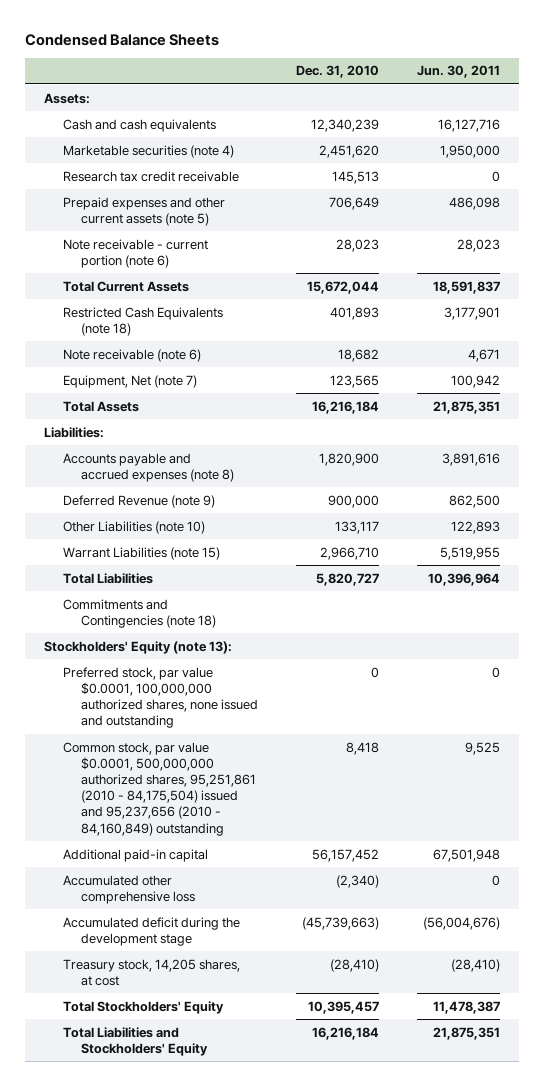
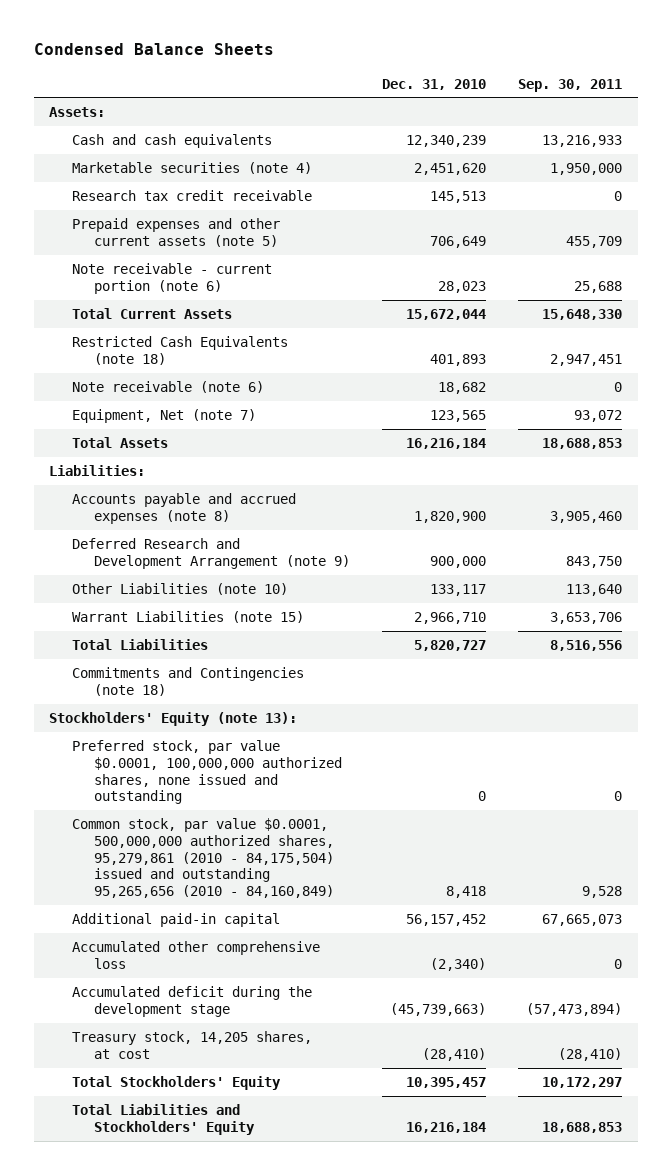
- | Dec. 31, 2010 | Jun. 30, 2011
+ | Dec. 31, 2010 | Sep. 30, 2011
- Deferred Revenue (note 9) | 900,000 | 862,500
+ Deferred Research and Development Arrangement (note 9) | 900,000 | 843,750
- Common stock, par value $0.0001, 500,000,000 authorized shares, 95,251,861 (2010 - 84,175,504) issued and 95,237,656 (2010 - 84,160,849) outstanding | 8,418 | 9,525
+ Common stock, par value $0.0001, 500,000,000 authorized shares, 95,279,861 (2010 - 84,175,504) issued and outstanding 95,265,656 (2010 - 84,160,849) | 8,418 | 9,528

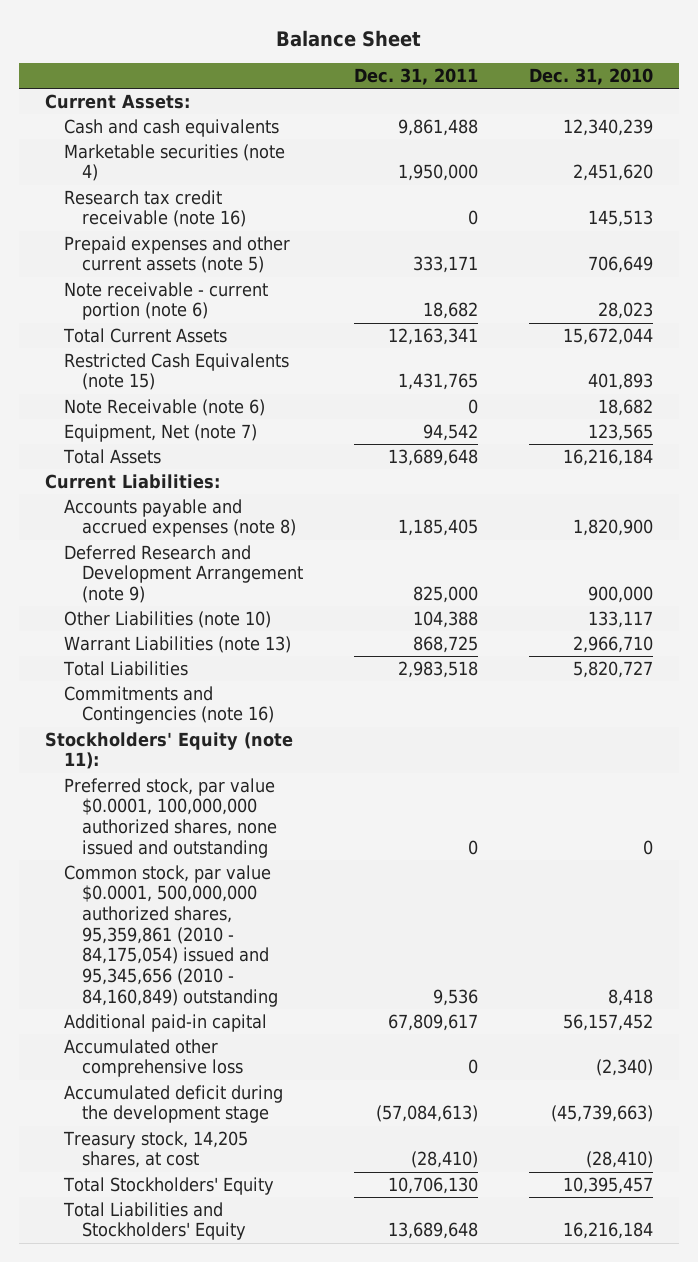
- Condensed Balance Sheets
+ Balance Sheet
- | Dec. 31, 2010 | Sep. 30, 2011
+ | Dec. 31, 2011 | Dec. 31, 2010
- Assets:
+ Current Assets:
- Research tax credit receivable | 145,513 | 0
+ Research tax credit receivable (note 16) | 0 | 145,513
- Restricted Cash Equivalents (note 18) | 401,893 | 2,947,451
- Note receivable (note 6) | 18,682 | 0
+ Restricted Cash Equivalents (note 15) | 1,431,765 | 401,893
+ Note Receivable (note 6) | 0 | 18,682
- Liabilities:
+ Current Liabilities:
- Warrant Liabilities (note 15) | 2,966,710 | 3,653,706
+ Warrant Liabilities (note 13) | 868,725 | 2,966,710
- Commitments and Contingencies (note 18)
- Stockholders' Equity (note 13):
+ Commitments and Contingencies (note 16)
+ Stockholders' Equity (note 11):
- Common stock, par value $0.0001, 500,000,000 authorized shares, 95,279,861 (2010 - 84,175,504) issued and outstanding 95,265,656 (2010 - 84,160,849) | 8,418 | 9,528
+ Common stock, par value $0.0001, 500,000,000 authorized shares, 95,359,861 (2010 - 84,175,054) issued and 95,345,656 (2010 - 84,160,849) outstanding | 9,536 | 8,418

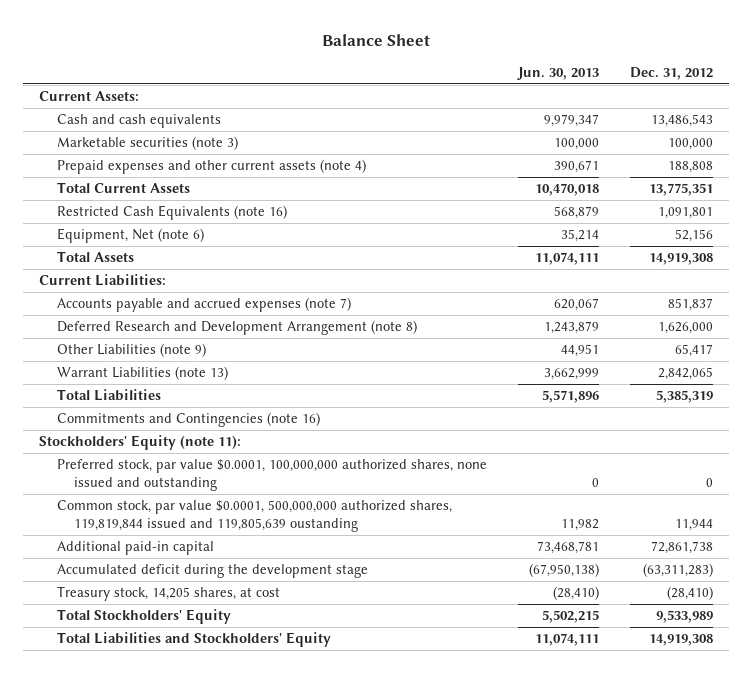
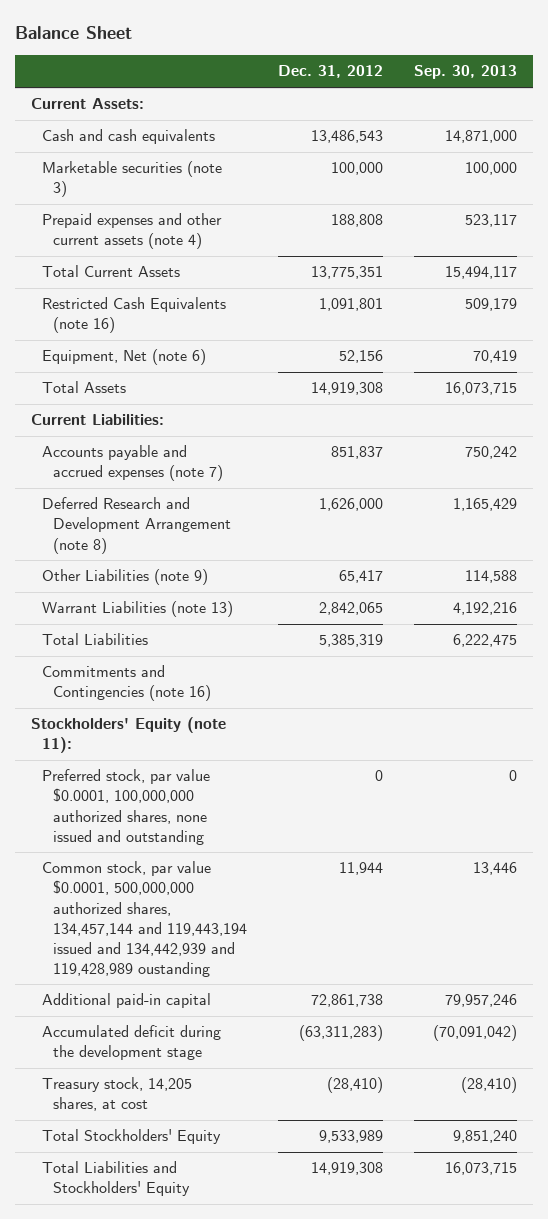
- | Jun. 30, 2013 | Dec. 31, 2012
+ | Dec. 31, 2012 | Sep. 30, 2013
- Common stock, par value $0.0001, 500,000,000 authorized shares, 119,819,844 issued and 119,805,639 oustanding | 11,982 | 11,944
+ Common stock, par value $0.0001, 500,000,000 authorized shares, 134,457,144 and 119,443,194 issued and 134,442,939 and 119,428,989 oustanding | 11,944 | 13,446

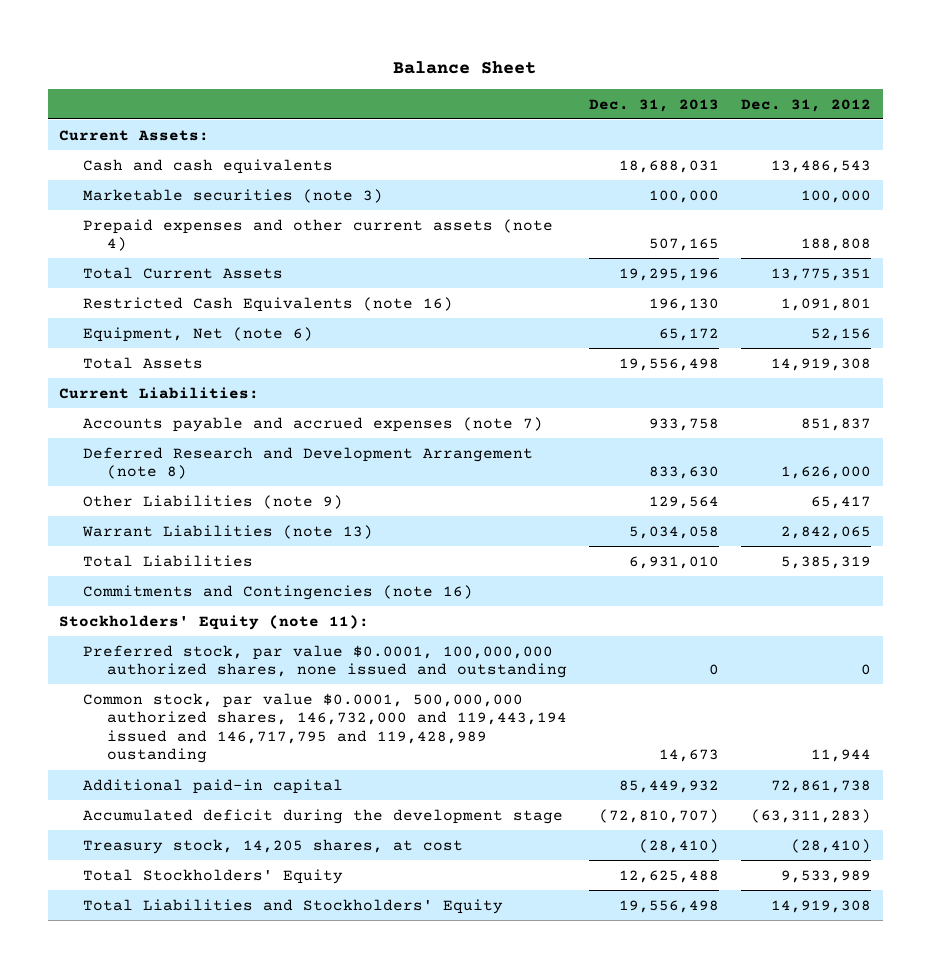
- | Dec. 31, 2012 | Sep. 30, 2013
+ | Dec. 31, 2013 | Dec. 31, 2012
- Common stock, par value $0.0001, 500,000,000 authorized shares, 134,457,144 and 119,443,194 issued and 134,442,939 and 119,428,989 oustanding | 11,944 | 13,446
+ Common stock, par value $0.0001, 500,000,000 authorized shares, 146,732,000 and 119,443,194 issued and 146,717,795 and 119,428,989 oustanding | 14,673 | 11,944

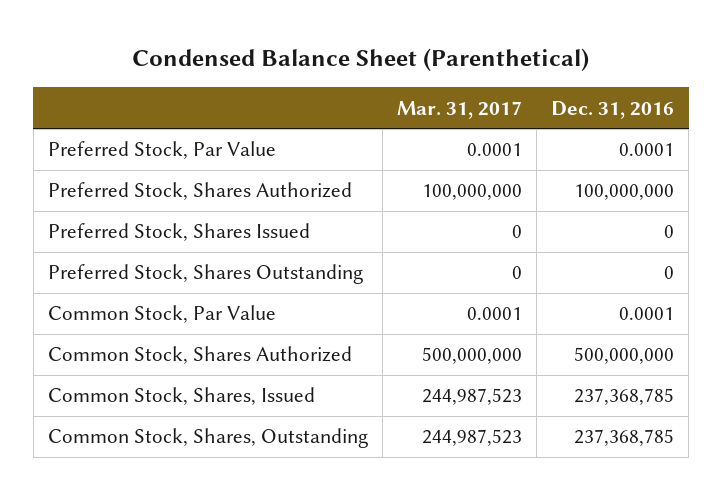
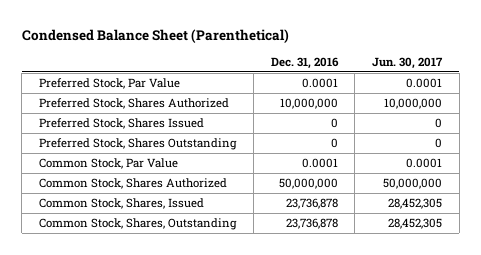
- | Mar. 31, 2017 | Dec. 31, 2016
+ | Dec. 31, 2016 | Jun. 30, 2017
- Preferred Stock, Shares Authorized | 100,000,000 | 100,000,000
+ Preferred Stock, Shares Authorized | 10,000,000 | 10,000,000
- Common Stock, Shares Authorized | 500,000,000 | 500,000,000
- Common Stock, Shares, Issued | 244,987,523 | 237,368,785
- Common Stock, Shares, Outstanding | 244,987,523 | 237,368,785
+ Common Stock, Shares Authorized | 50,000,000 | 50,000,000
+ Common Stock, Shares, Issued | 23,736,878 | 28,452,305
+ Common Stock, Shares, Outstanding | 23,736,878 | 28,452,305

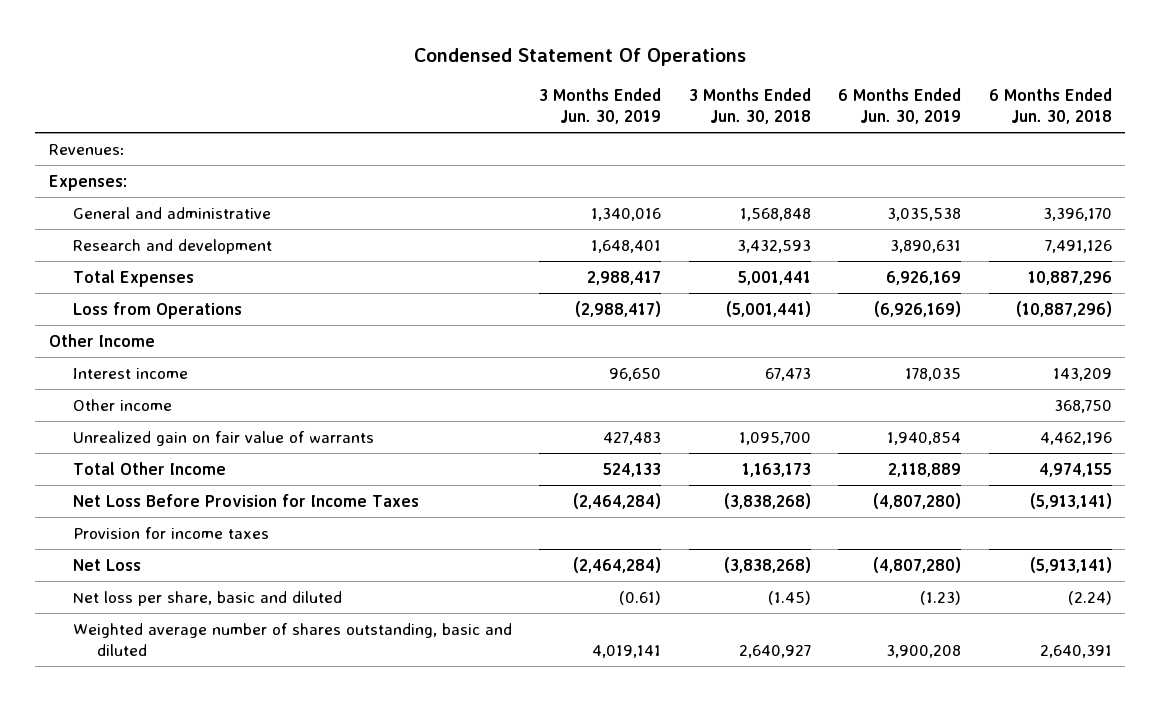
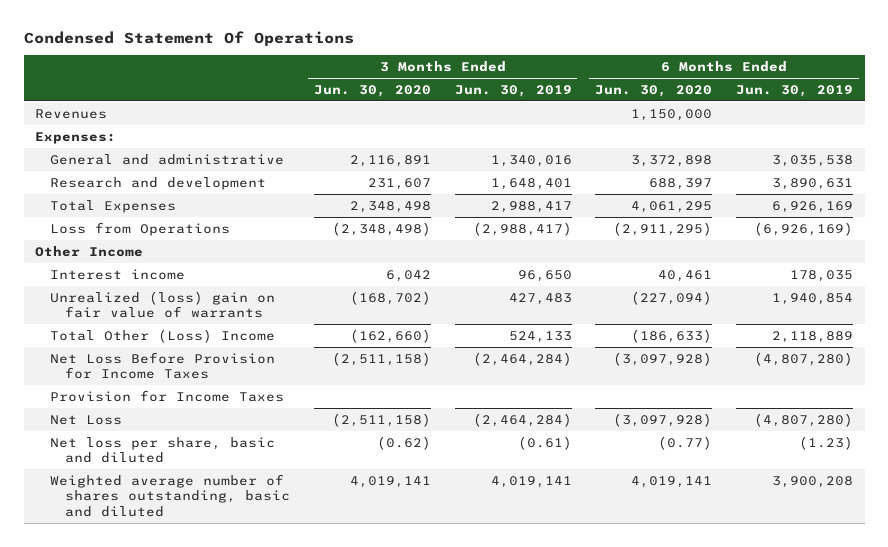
- | 3 Months Ended Jun. 30, 2019 | 3 Months Ended Jun. 30, 2018 | 6 Months Ended Jun. 30, 2019 | 6 Months Ended Jun. 30, 2018
+ | 3 Months Ended Jun. 30, 2020 | 3 Months Ended Jun. 30, 2019 | 6 Months Ended Jun. 30, 2020 | 6 Months Ended Jun. 30, 2019
- Revenues:
+ Revenues | | | 1,150,000 |
- Other income | | | | 368,750
- Unrealized gain on fair value of warrants | 427,483 | 1,095,700 | 1,940,854 | 4,462,196
- Total Other Income | 524,133 | 1,163,173 | 2,118,889 | 4,974,155
+ Unrealized (loss) gain on fair value of warrants | (168,702) | 427,483 | (227,094) | 1,940,854
+ Total Other (Loss) Income | (162,660) | 524,133 | (186,633) | 2,118,889
- Provision for income taxes
+ Provision for Income Taxes

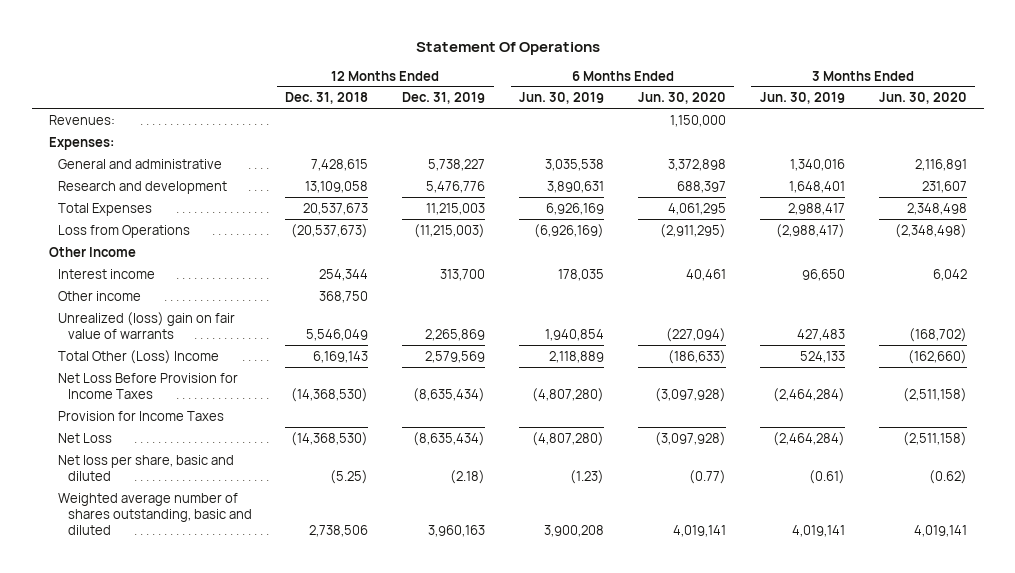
- Condensed Statement Of Operations
+ Statement Of Operations
- | 3 Months Ended Jun. 30, 2020 | 3 Months Ended Jun. 30, 2019 | 6 Months Ended Jun. 30, 2020 | 6 Months Ended Jun. 30, 2019
+ | 12 Months Ended Dec. 31, 2018 | 12 Months Ended Dec. 31, 2019 | 6 Months Ended Jun. 30, 2019 | 6 Months Ended Jun. 30, 2020 | 3 Months Ended Jun. 30, 2019 | 3 Months Ended Jun. 30, 2020
- Revenues | | | 1,150,000 |
+ Revenues: | | | | 1,150,000 | |
+ Other income | 368,750 | | | | |

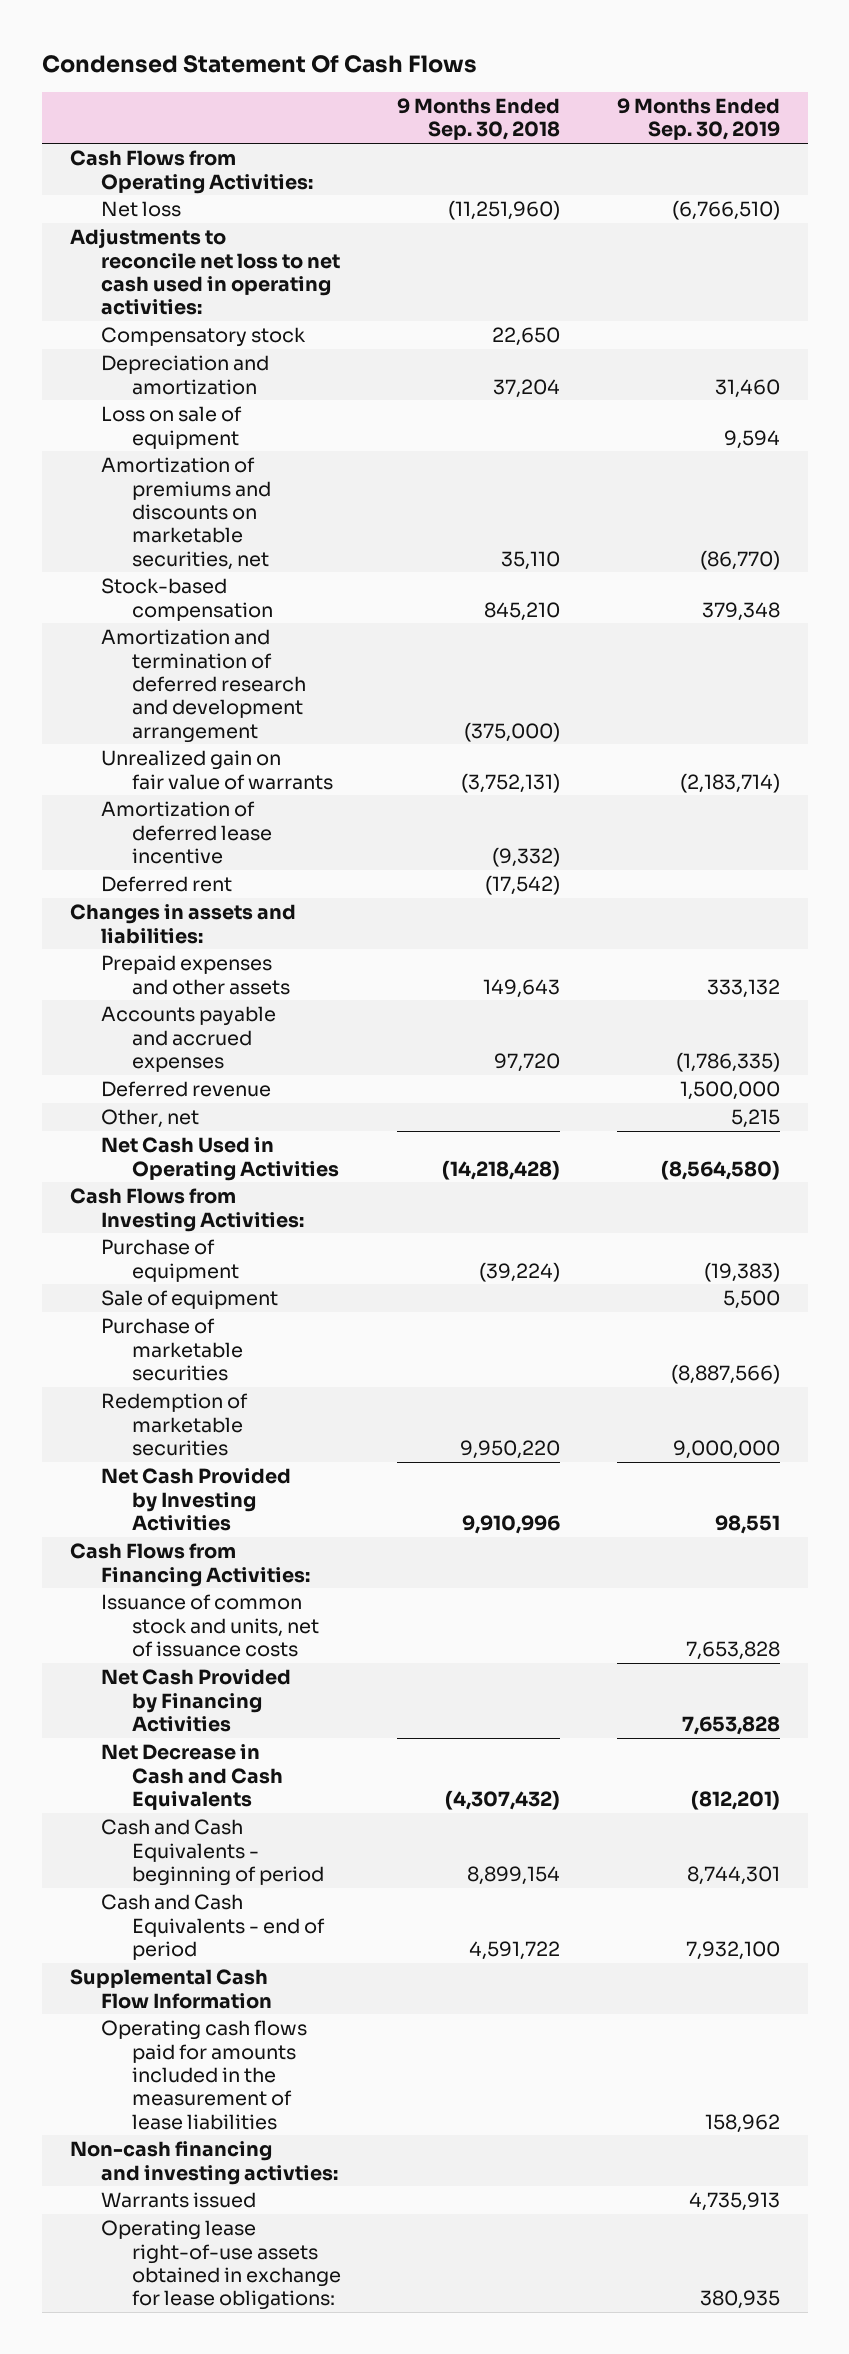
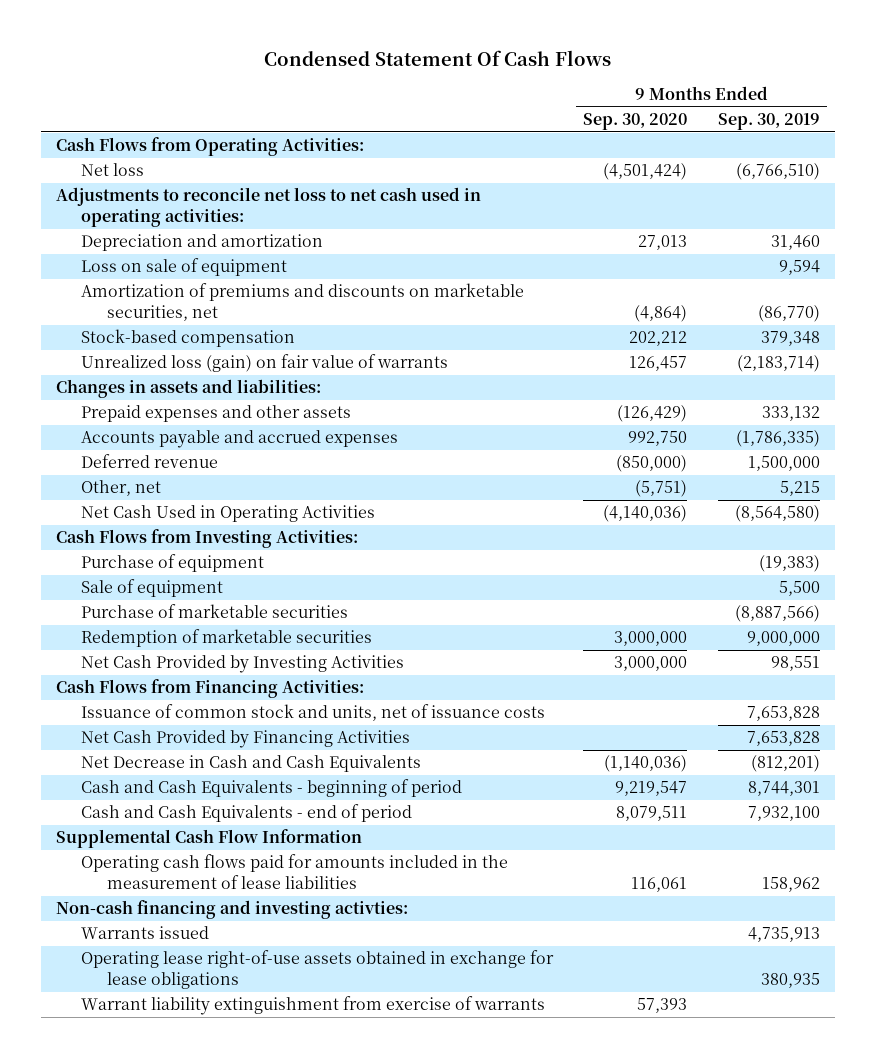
- | 9 Months Ended Sep. 30, 2018 | 9 Months Ended Sep. 30, 2019
+ | 9 Months Ended Sep. 30, 2020 | 9 Months Ended Sep. 30, 2019
- Compensatory stock | 22,650 |
- Amortization and termination of deferred research and development arrangement | (375,000) |
- Unrealized gain on fair value of warrants | (3,752,131) | (2,183,714)
- Amortization of deferred lease incentive | (9,332) |
- Deferred rent | (17,542) |
+ Unrealized loss (gain) on fair value of warrants | 126,457 | (2,183,714)
- Operating lease right-of-use assets obtained in exchange for lease obligations: | | 380,935
+ Operating lease right-of-use assets obtained in exchange for lease obligations | | 380,935
+ Warrant liability extinguishment from exercise of warrants | 57,393 |

